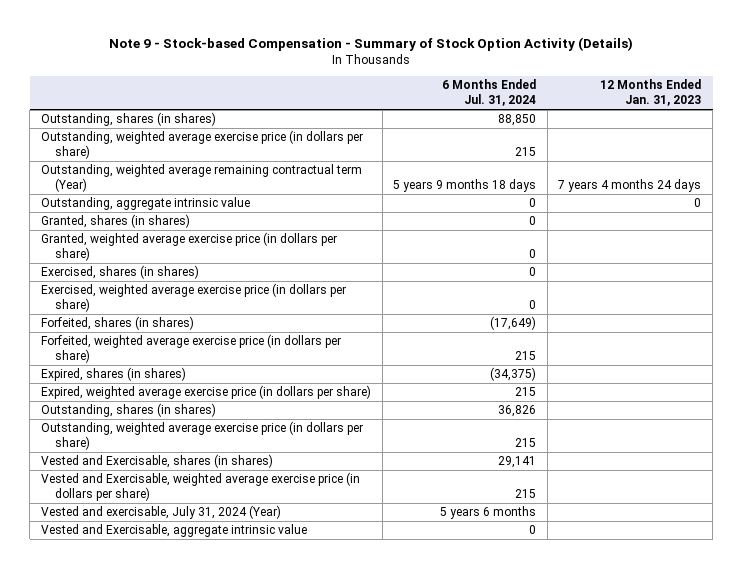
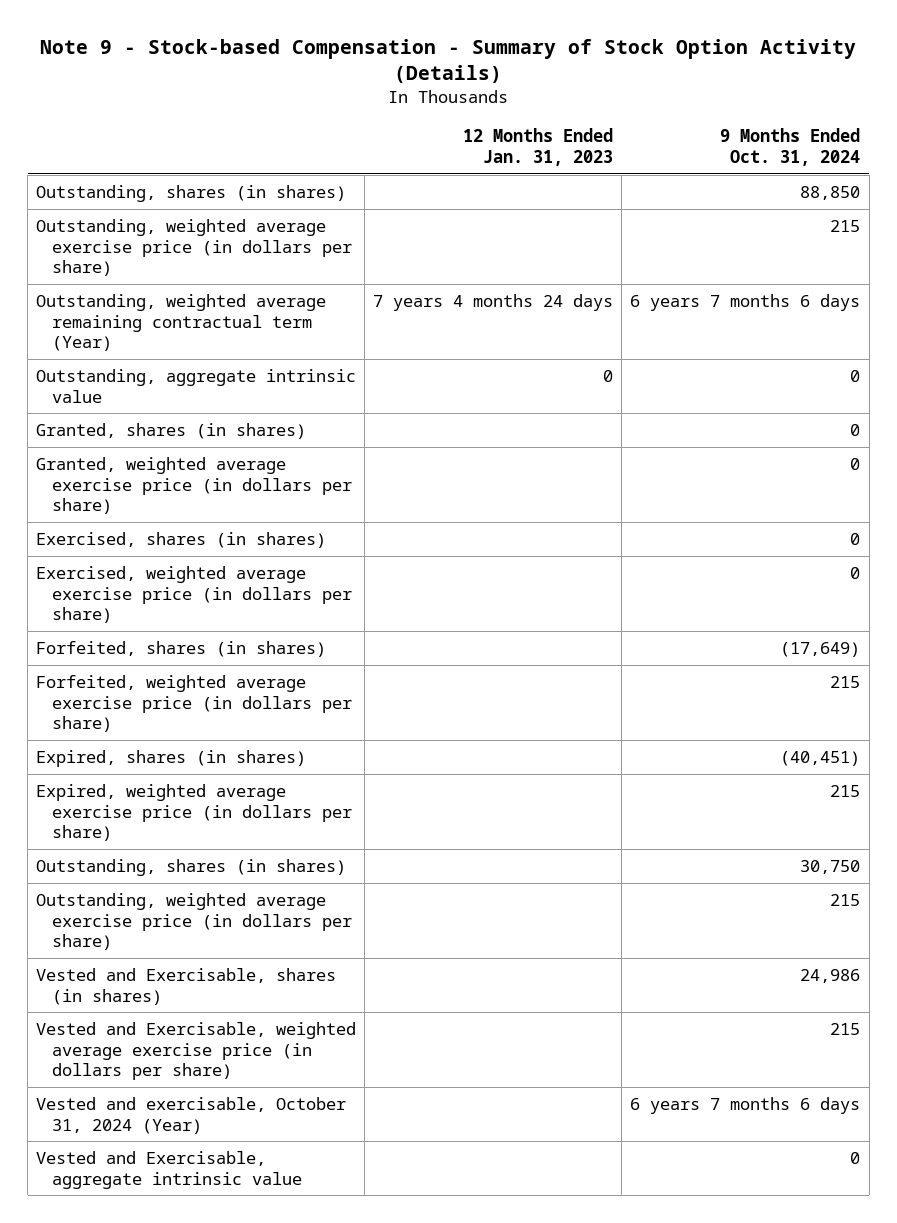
- | 6 Months Ended Jul. 31, 2024 | 12 Months Ended Jan. 31, 2023
+ | 12 Months Ended Jan. 31, 2023 | 9 Months Ended Oct. 31, 2024
- Vested and exercisable, July 31, 2024 (Year) | 5 years 6 months |
+ Vested and exercisable, October 31, 2024 (Year) | | 6 years 7 months 6 days

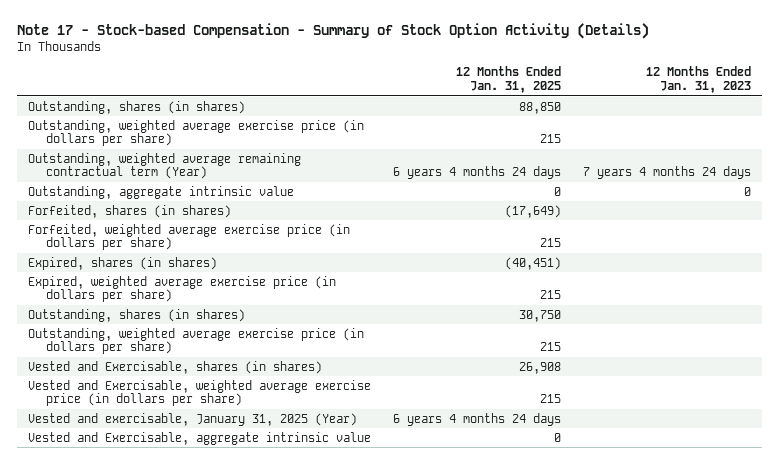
- Note 9 - Stock-based Compensation - Summary of Stock Option Activity (Details)
+ Note 17 - Stock-based Compensation - Summary of Stock Option Activity (Details)
- | 12 Months Ended Jan. 31, 2023 | 9 Months Ended Oct. 31, 2024
+ | 12 Months Ended Jan. 31, 2025 | 12 Months Ended Jan. 31, 2023
- Granted, shares (in shares) | | 0
- Granted, weighted average exercise price (in dollars per share) | | 0
- Exercised, shares (in shares) | | 0
- Exercised, weighted average exercise price (in dollars per share) | | 0
- Vested and exercisable, October 31, 2024 (Year) | | 6 years 7 months 6 days
+ Vested and exercisable, January 31, 2025 (Year) | 6 years 4 months 24 days |

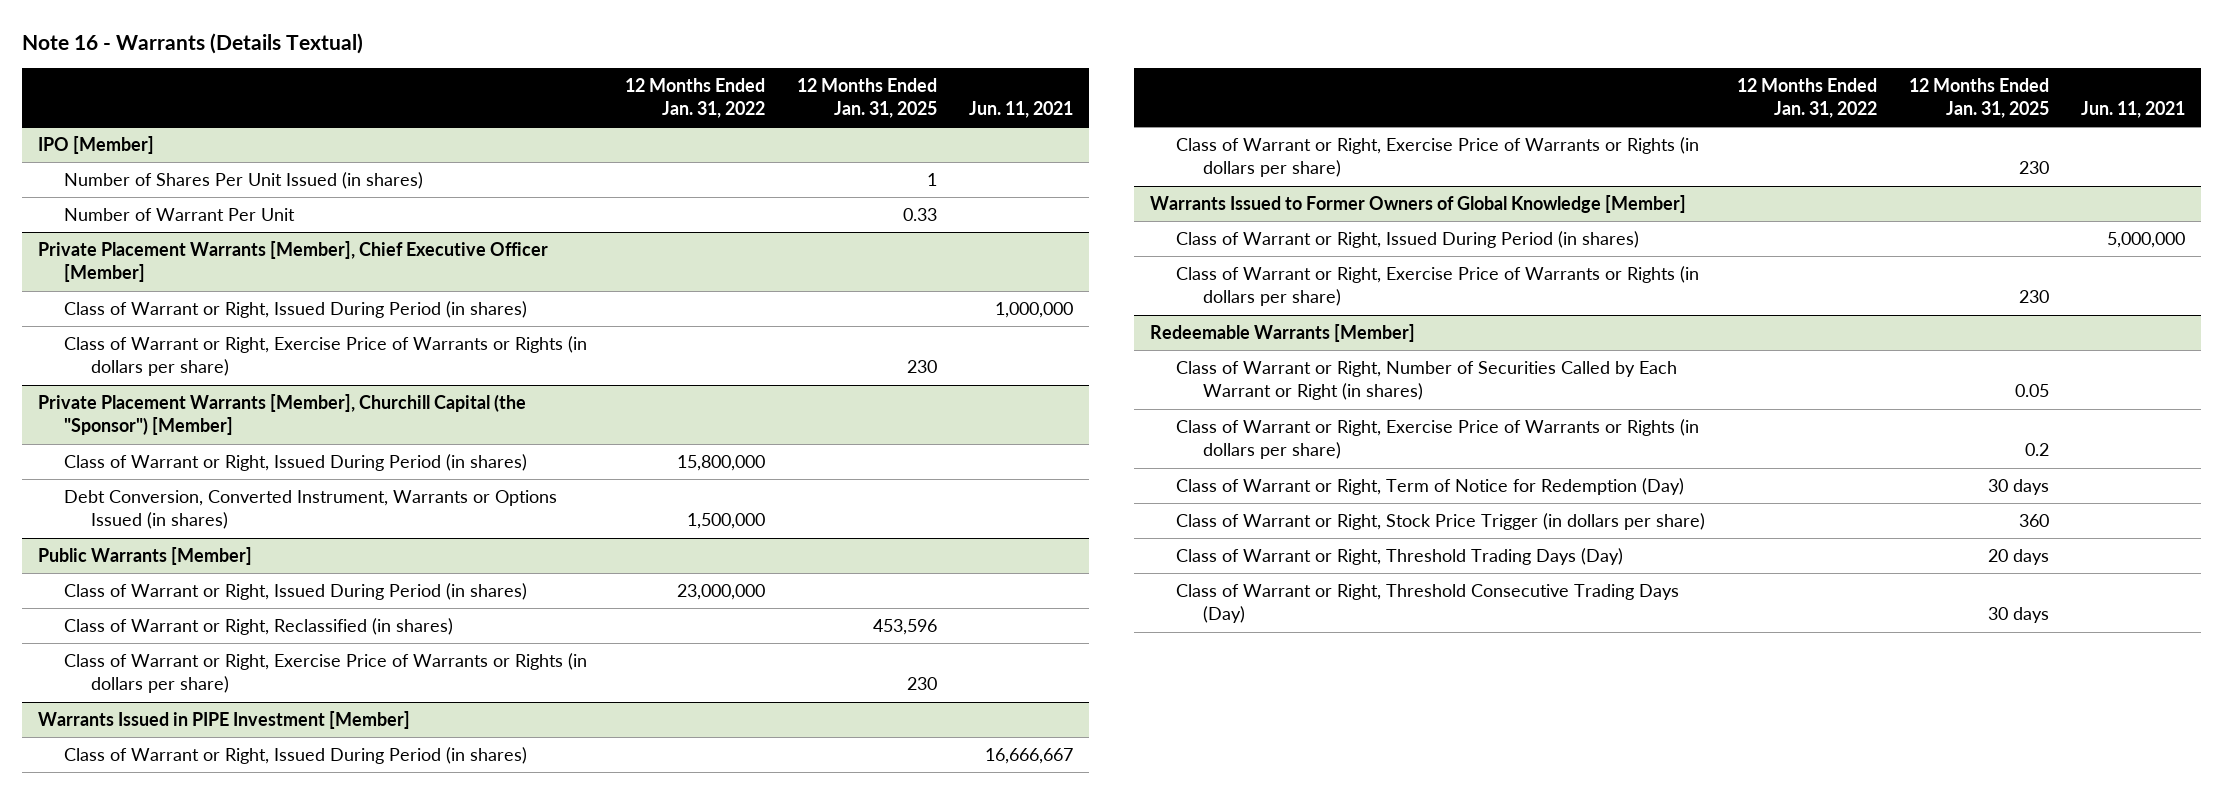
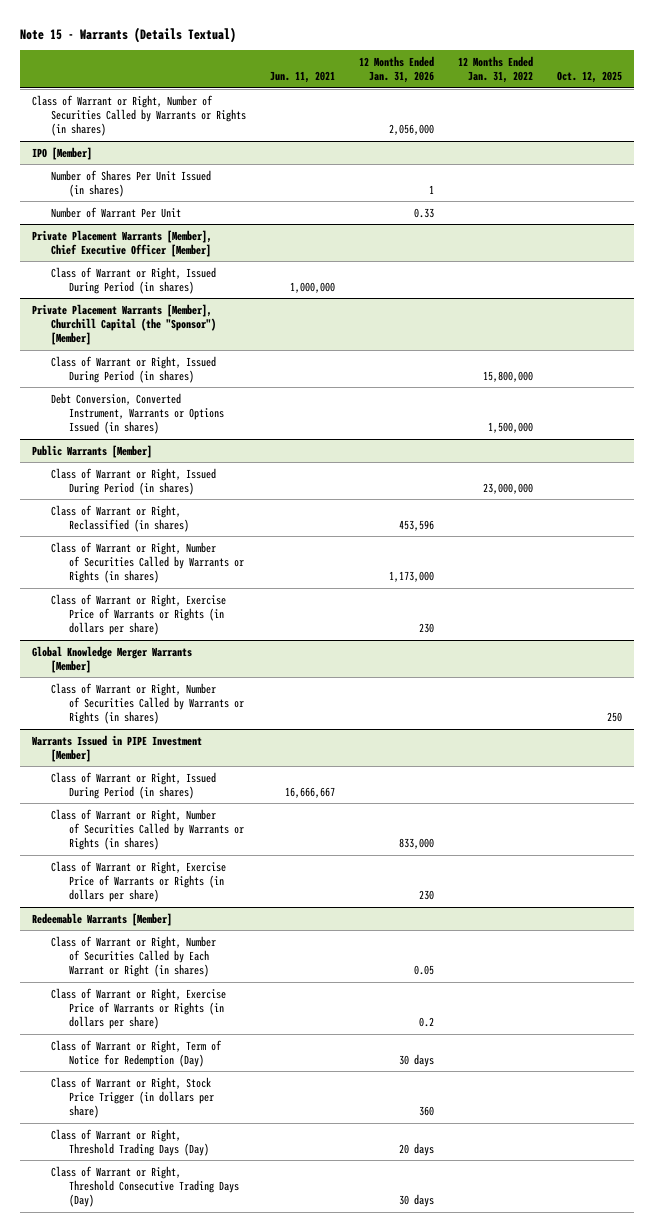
- Note 16 - Warrants (Details Textual)
+ Note 15 - Warrants (Details Textual)
- | 12 Months Ended Jan. 31, 2022 | 12 Months Ended Jan. 31, 2025 | Jun. 11, 2021
+ | Jun. 11, 2021 | 12 Months Ended Jan. 31, 2026 | 12 Months Ended Jan. 31, 2022 | Oct. 12, 2025
+ Class of Warrant or Right, Number of Securities Called by Warrants or Rights (in shares) | | 2,056,000 | |
@ Private Placement Warrants [Member], Chief Executive Officer [Member]
- Class of Warrant or Right, Exercise Price of Warrants or Rights (in dollars per share) | | 230 |
@ Public Warrants [Member]
+ Class of Warrant or Right, Number of Securities Called by Warrants or Rights (in shares) | | 1,173,000 | |
+ Global Knowledge Merger Warrants [Member]
+ Class of Warrant or Right, Number of Securities Called by Warrants or Rights (in shares) | | | | 250
@ Warrants Issued in PIPE Investment [Member]
+ Class of Warrant or Right, Number of Securities Called by Warrants or Rights (in shares) | | 833,000 | |
- Warrants Issued to Former Owners of Global Knowledge [Member]
- Class of Warrant or Right, Issued During Period (in shares) | | | 5,000,000
- Class of Warrant or Right, Exercise Price of Warrants or Rights (in dollars per share) | | 230 |

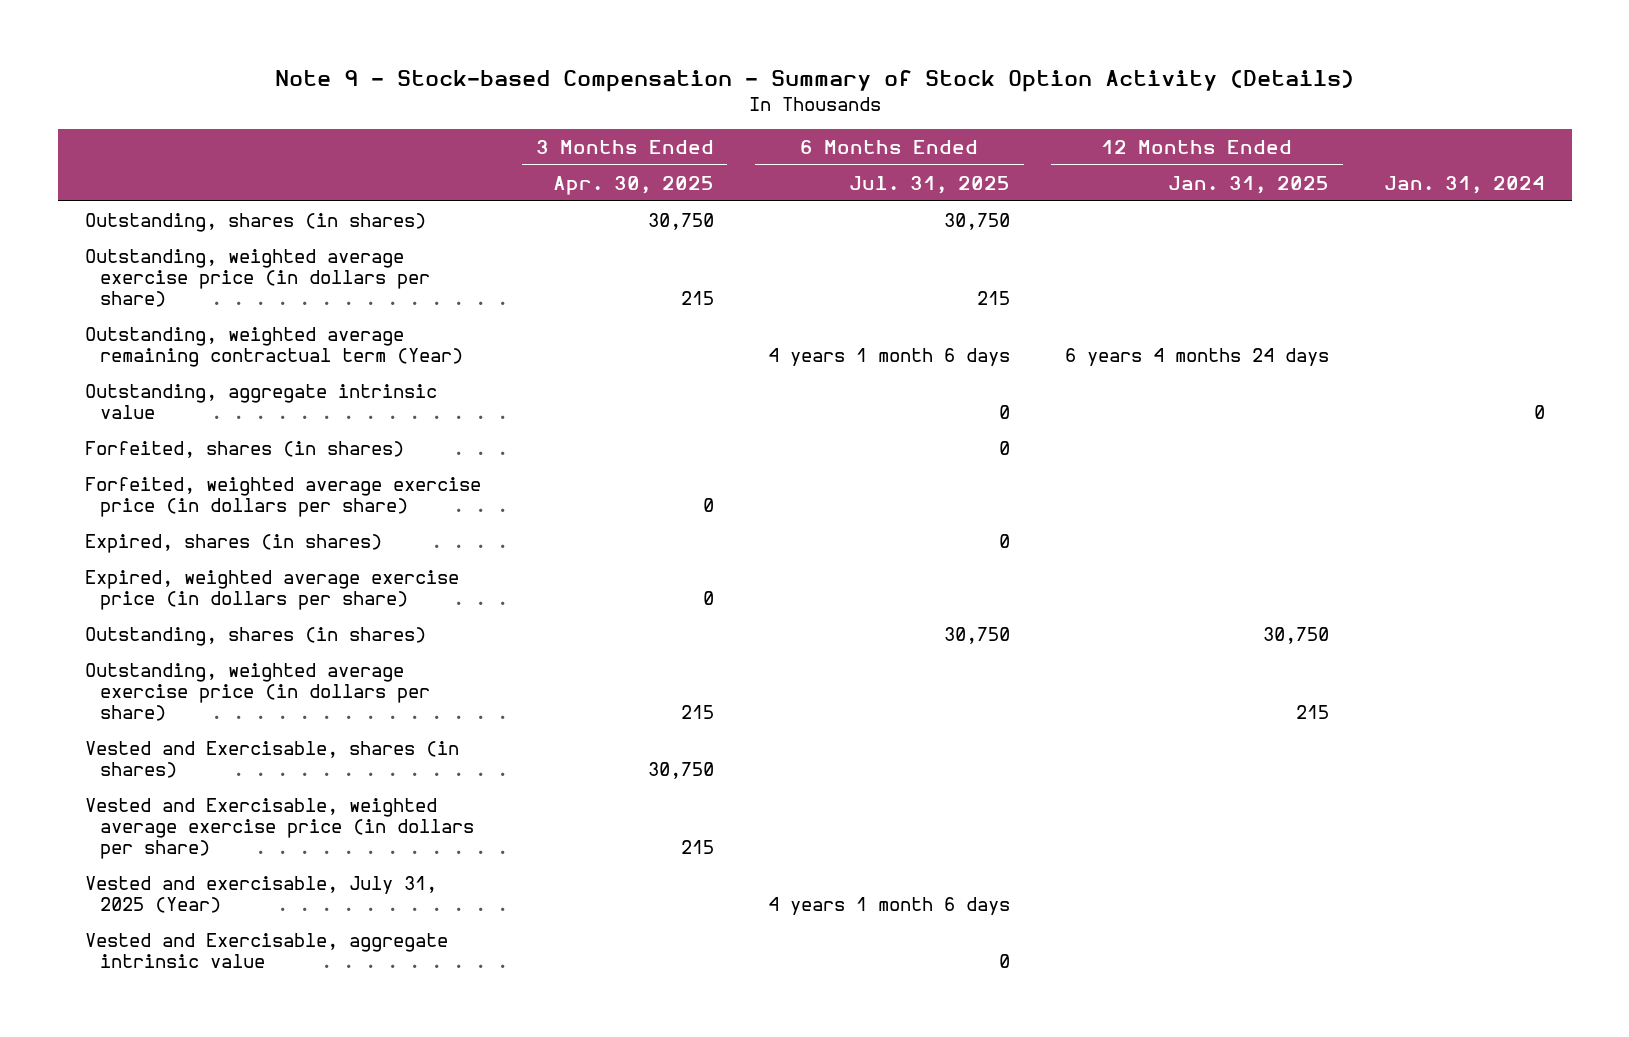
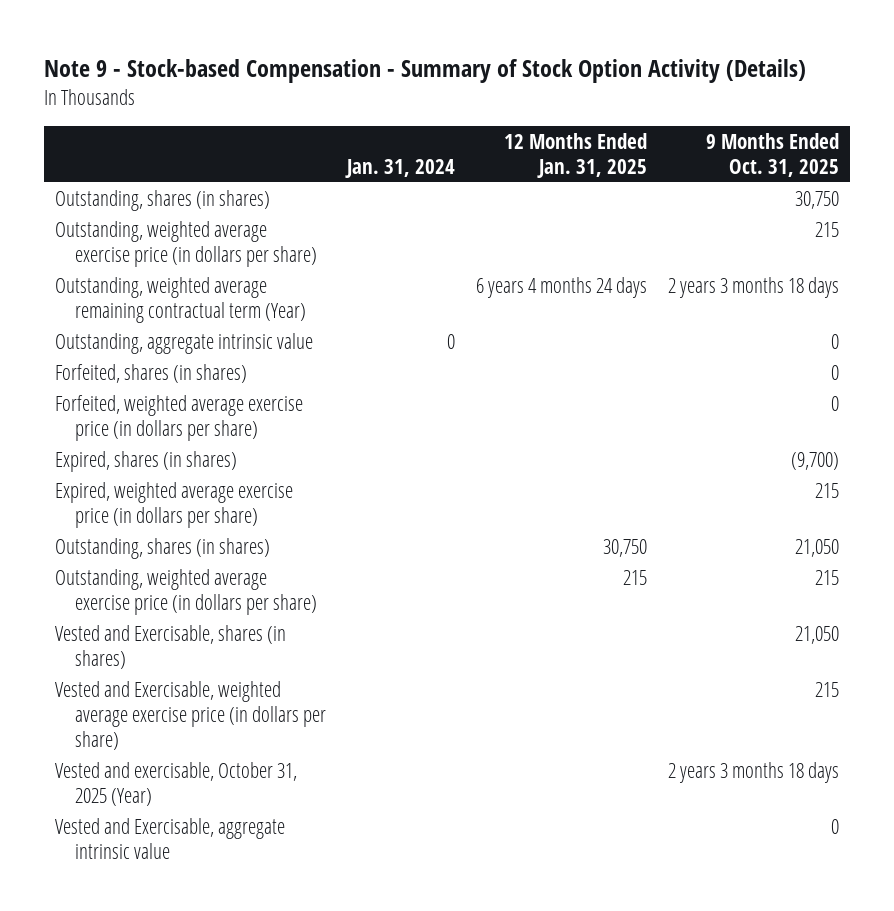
- | 3 Months Ended Apr. 30, 2025 | 6 Months Ended Jul. 31, 2025 | 12 Months Ended Jan. 31, 2025 | Jan. 31, 2024
+ | Jan. 31, 2024 | 12 Months Ended Jan. 31, 2025 | 9 Months Ended Oct. 31, 2025
- Vested and exercisable, July 31, 2025 (Year) | | 4 years 1 month 6 days | |
+ Vested and exercisable, October 31, 2025 (Year) | | | 2 years 3 months 18 days

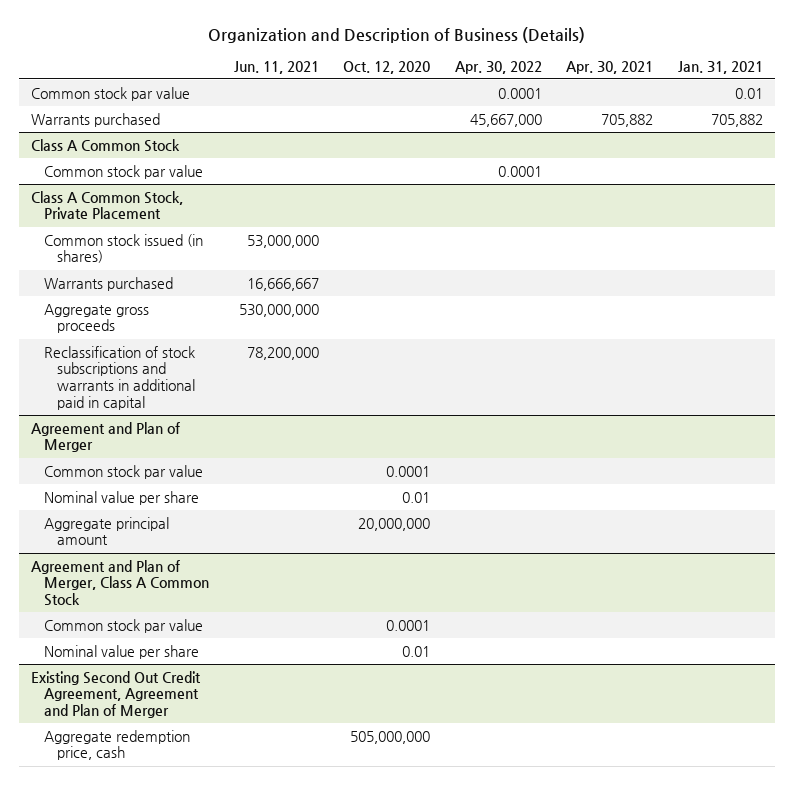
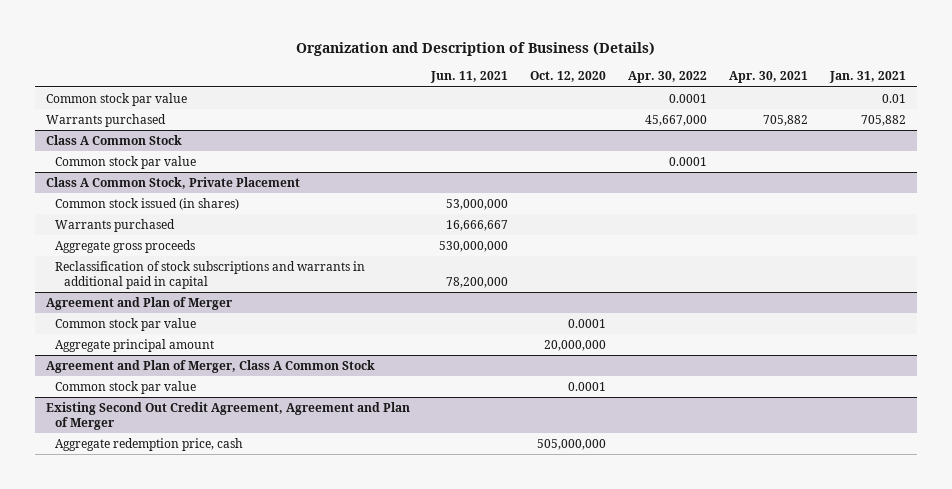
@ Agreement and Plan of Merger
- Nominal value per share | | 0.01 | | |
@ Agreement and Plan of Merger, Class A Common Stock
- Nominal value per share | | 0.01 | | |

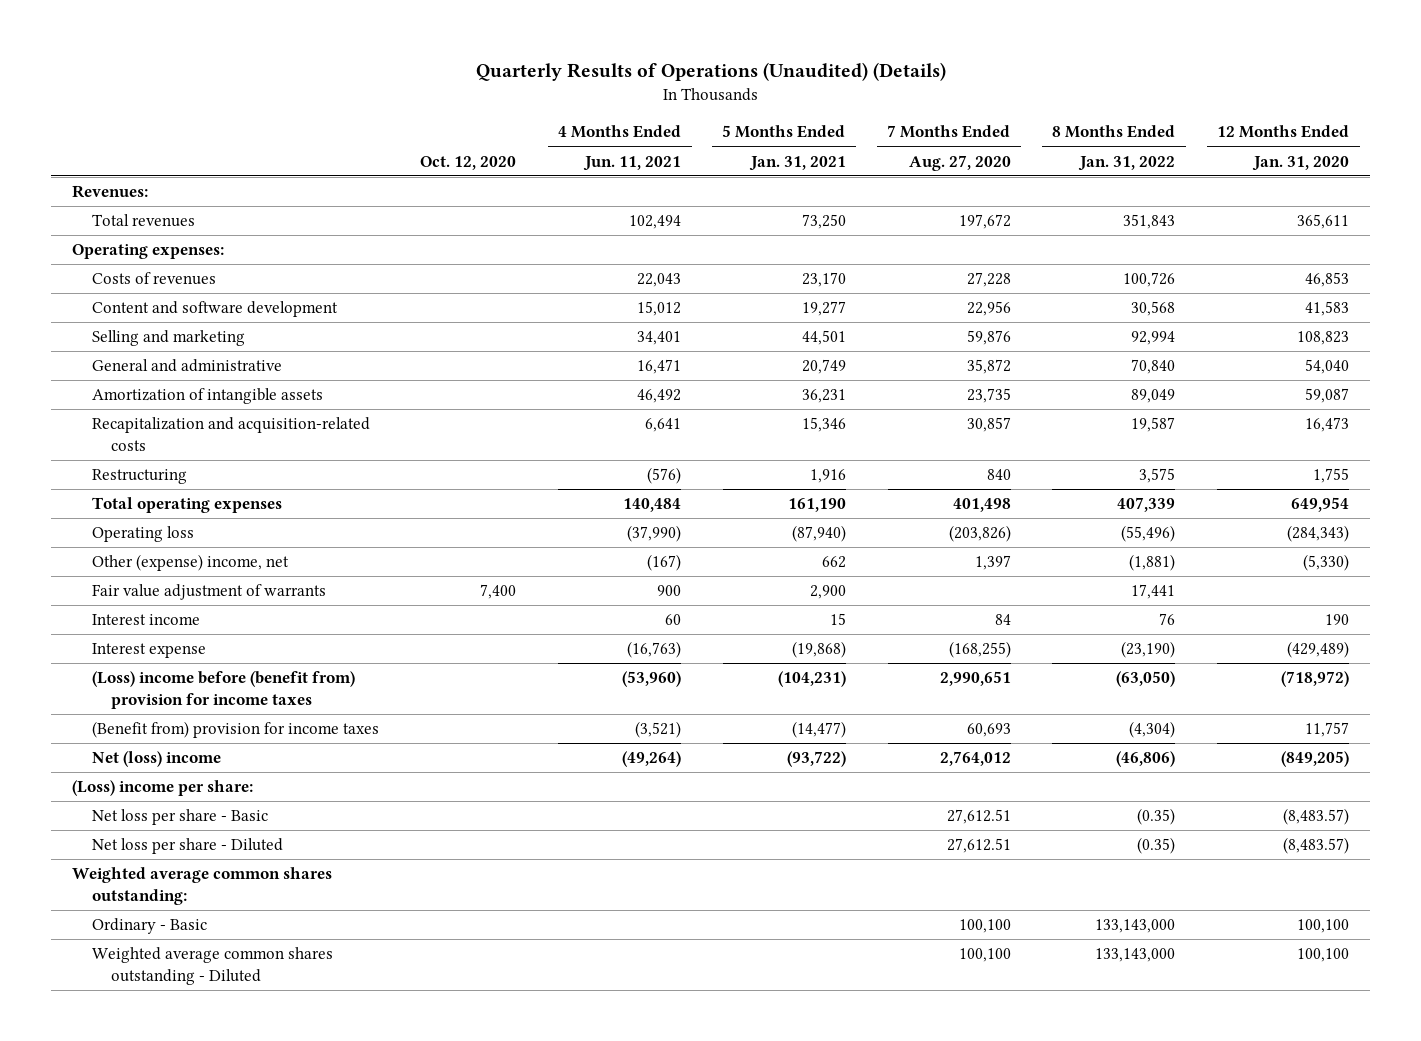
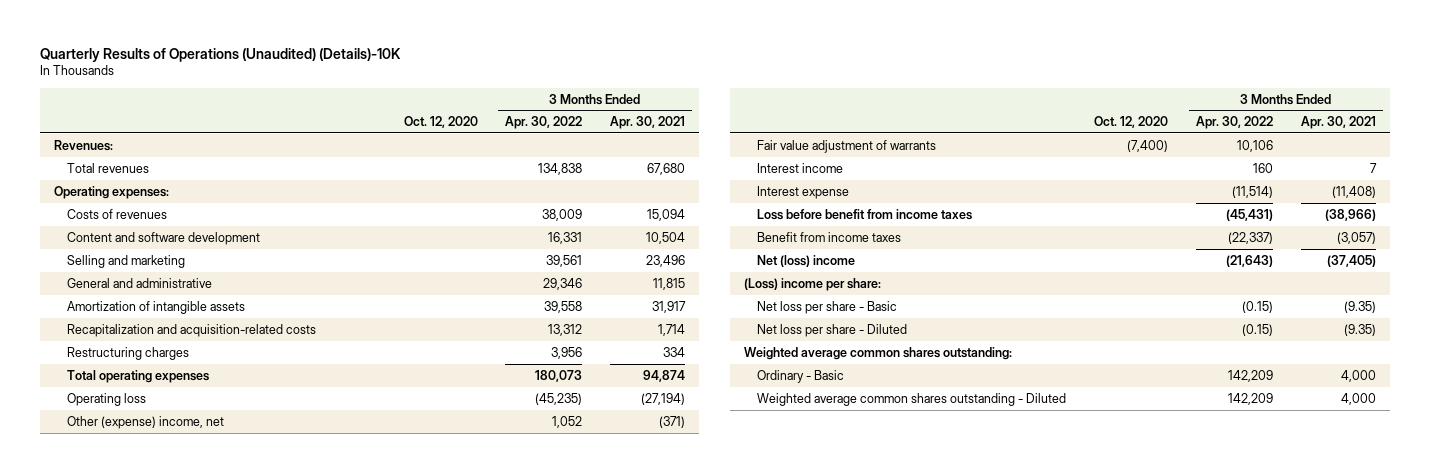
- Quarterly Results of Operations (Unaudited) (Details)
+ Quarterly Results of Operations (Unaudited) (Details)-10K
- | Oct. 12, 2020 | 4 Months Ended Jun. 11, 2021 | 5 Months Ended Jan. 31, 2021 | 7 Months Ended Aug. 27, 2020 | 8 Months Ended Jan. 31, 2022 | 12 Months Ended Jan. 31, 2020
+ | Oct. 12, 2020 | 3 Months Ended Apr. 30, 2022 | 3 Months Ended Apr. 30, 2021
- Restructuring | | (576) | 1,916 | 840 | 3,575 | 1,755
+ Restructuring charges | | 3,956 | 334
- Fair value adjustment of warrants | 7,400 | 900 | 2,900 | | 17,441 |
+ Fair value adjustment of warrants | (7,400) | 10,106 |
- (Loss) income before (benefit from) provision for income taxes | | (53,960) | (104,231) | 2,990,651 | (63,050) | (718,972)
- (Benefit from) provision for income taxes | | (3,521) | (14,477) | 60,693 | (4,304) | 11,757
+ Loss before benefit from income taxes | | (45,431) | (38,966)
+ Benefit from income taxes | | (22,337) | (3,057)

